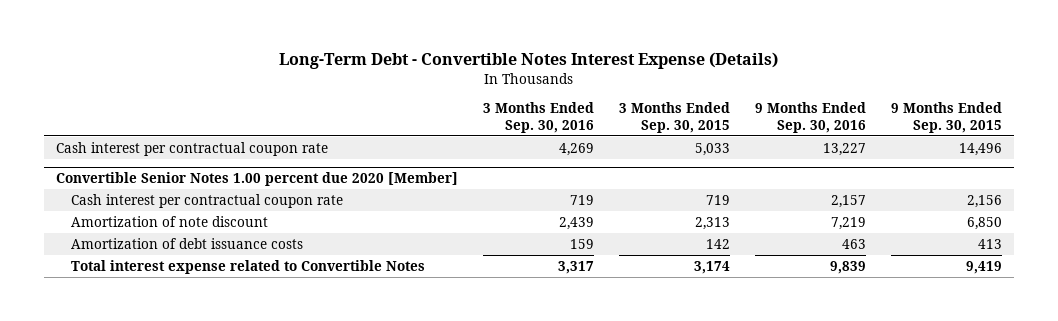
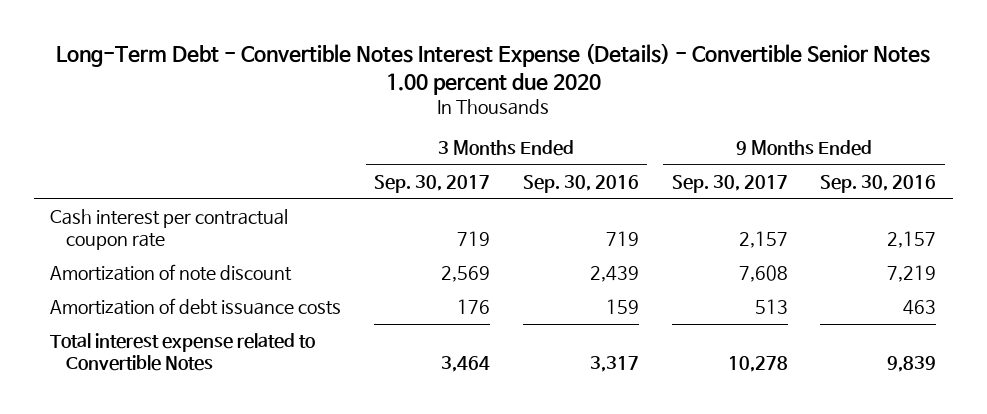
- Long-Term Debt - Convertible Notes Interest Expense (Details)
+ Long-Term Debt - Convertible Notes Interest Expense (Details) - Convertible Senior Notes 1.00 percent due 2020
- | 3 Months Ended Sep. 30, 2016 | 3 Months Ended Sep. 30, 2015 | 9 Months Ended Sep. 30, 2016 | 9 Months Ended Sep. 30, 2015
+ | 3 Months Ended Sep. 30, 2017 | 3 Months Ended Sep. 30, 2016 | 9 Months Ended Sep. 30, 2017 | 9 Months Ended Sep. 30, 2016
- Cash interest per contractual coupon rate | 4,269 | 5,033 | 13,227 | 14,496
- Convertible Senior Notes 1.00 percent due 2020 [Member]

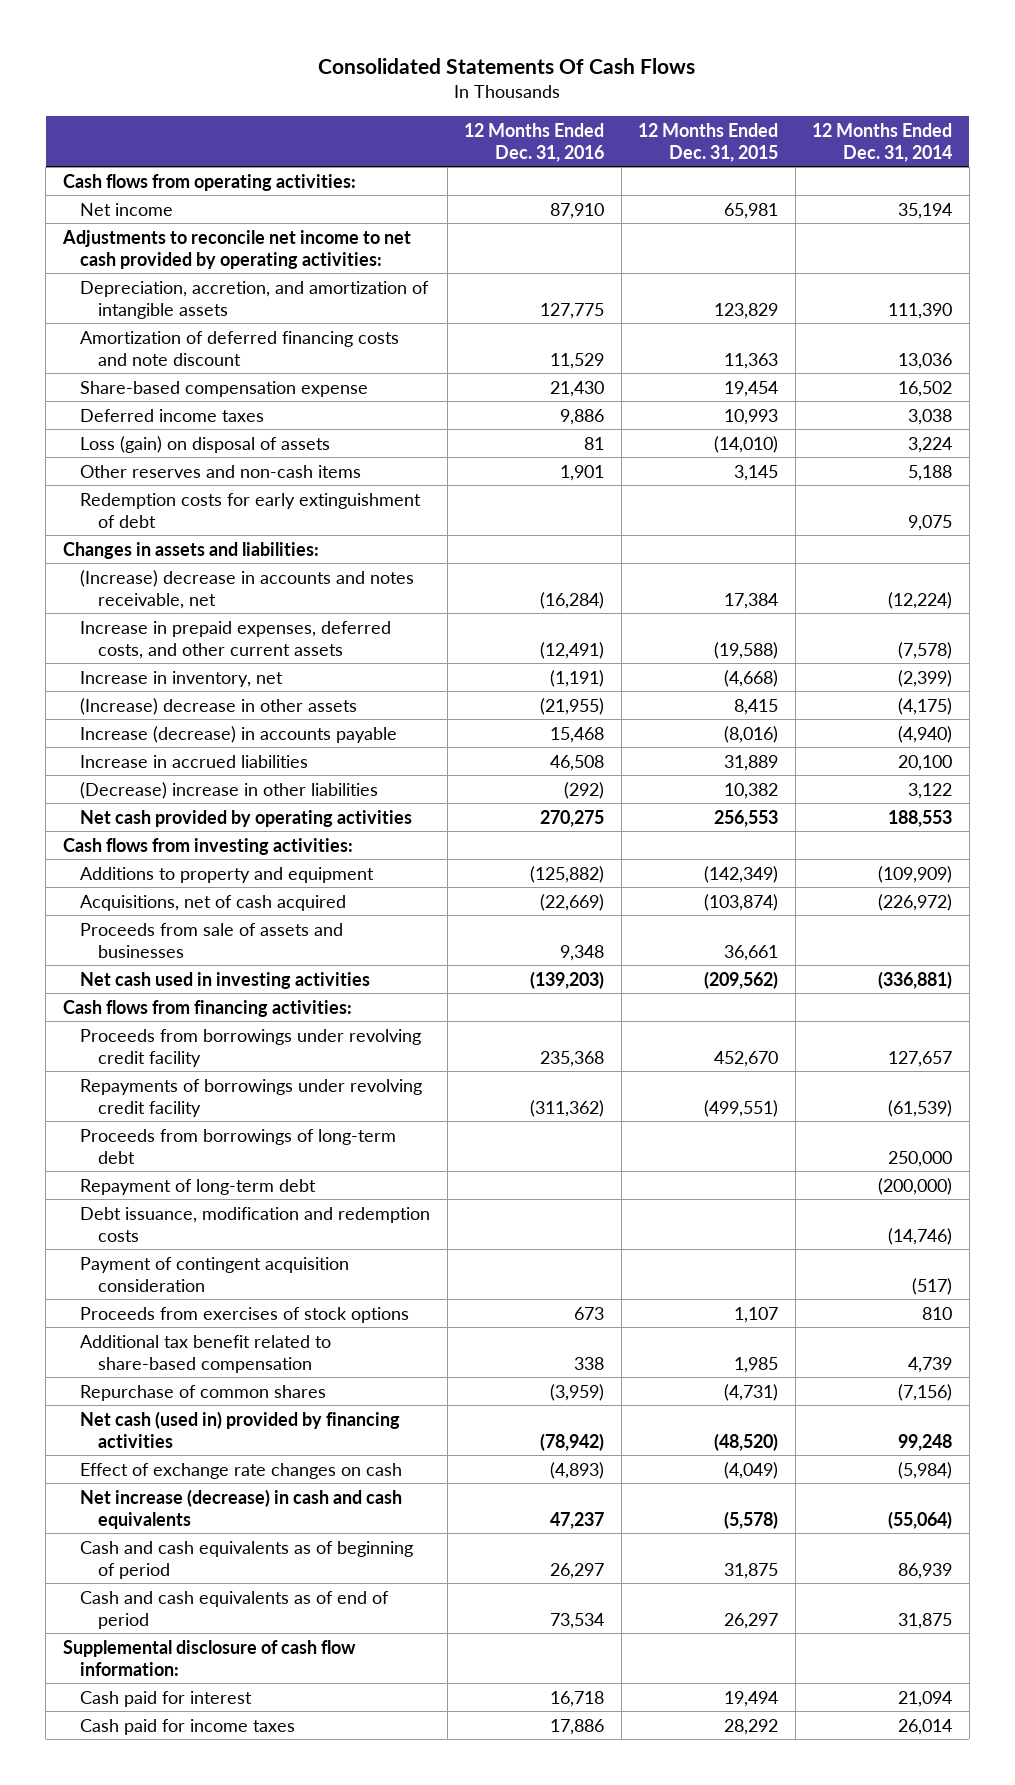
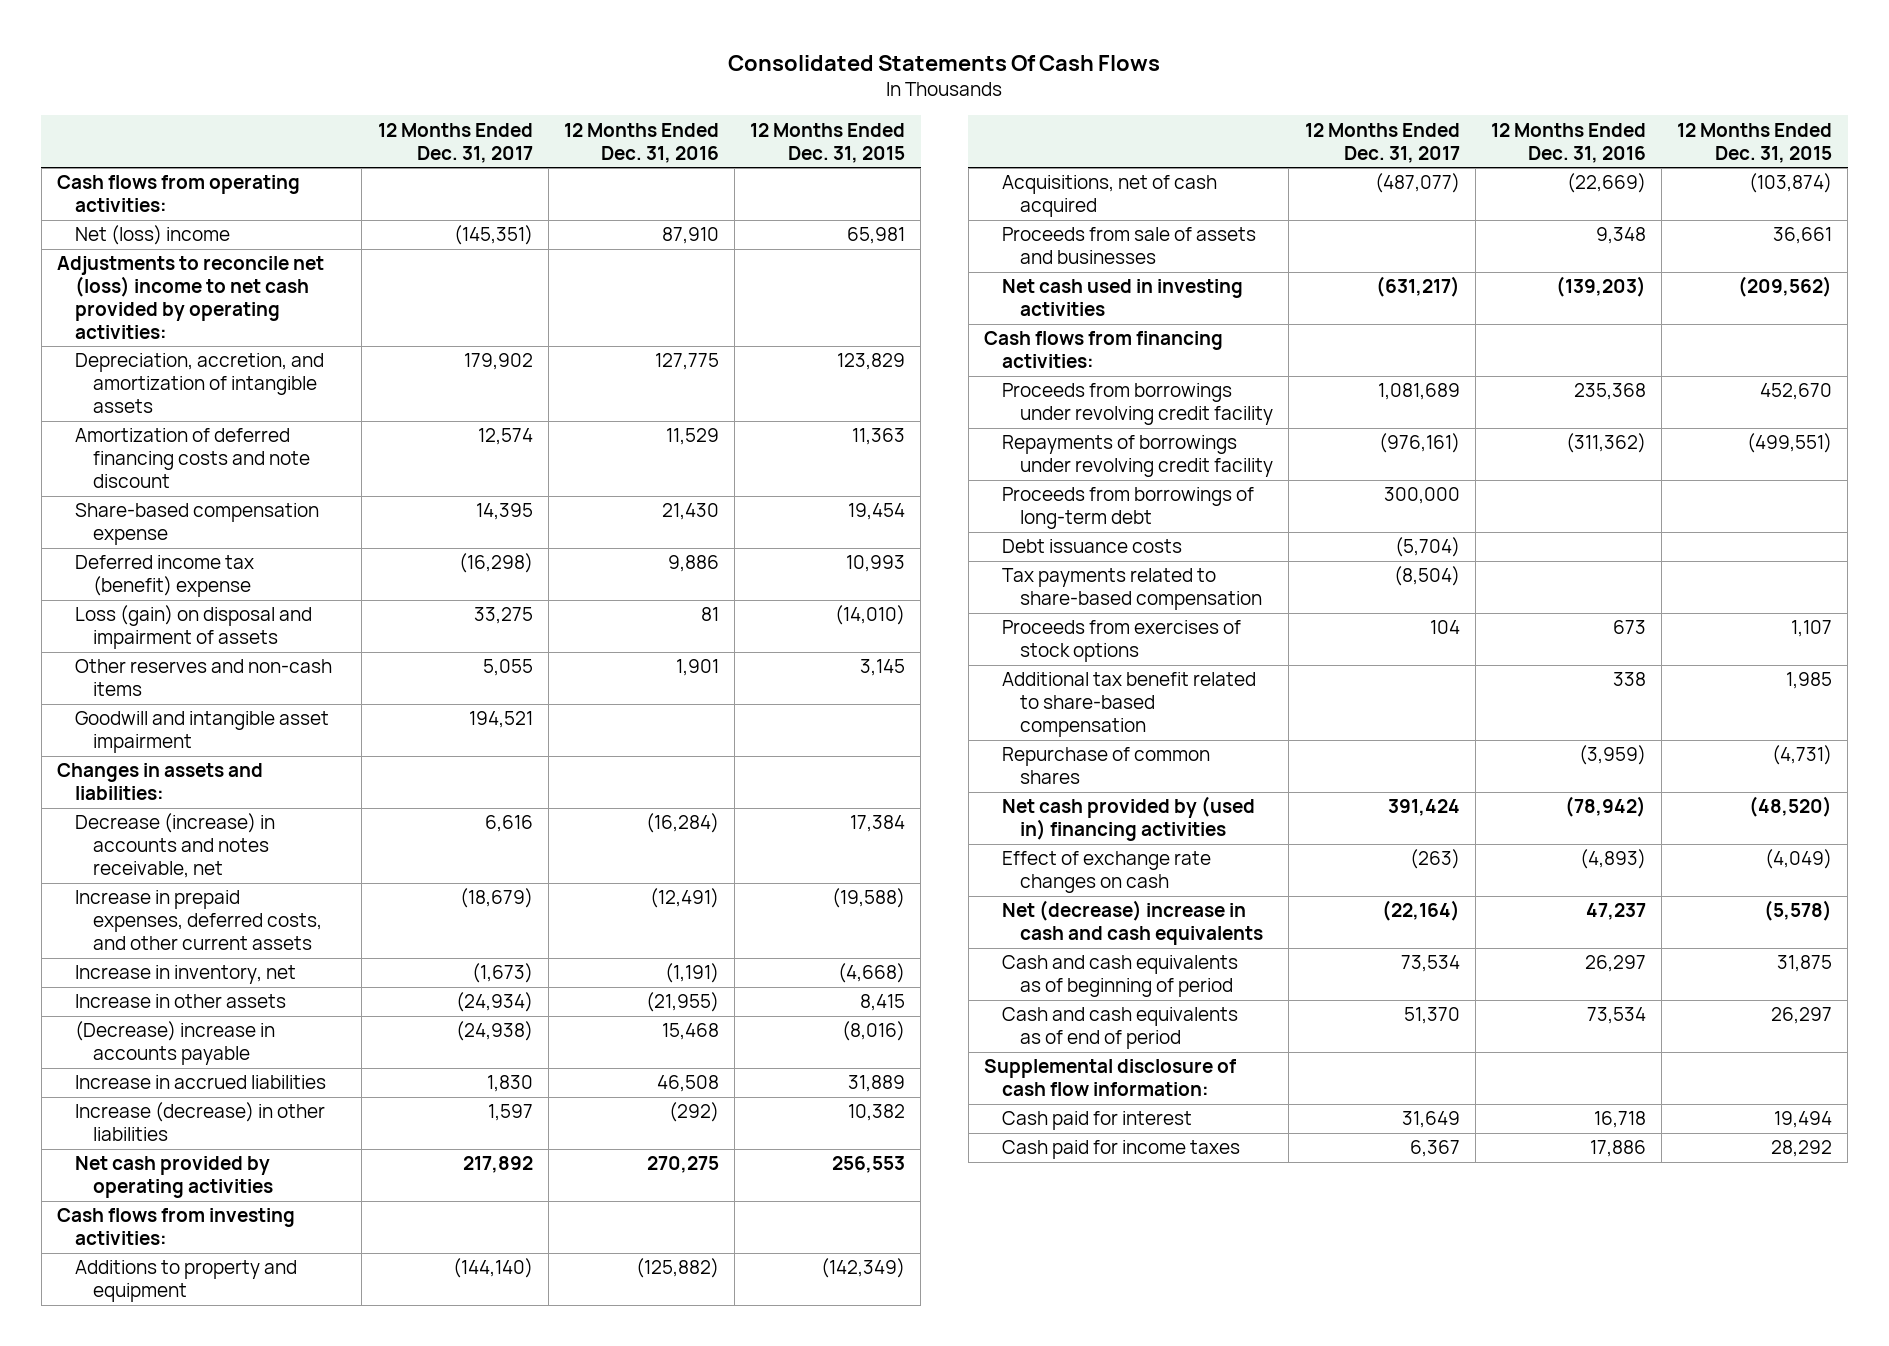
- | 12 Months Ended Dec. 31, 2016 | 12 Months Ended Dec. 31, 2015 | 12 Months Ended Dec. 31, 2014
+ | 12 Months Ended Dec. 31, 2017 | 12 Months Ended Dec. 31, 2016 | 12 Months Ended Dec. 31, 2015
- Net income | 87,910 | 65,981 | 35,194
- Adjustments to reconcile net income to net cash provided by operating activities:
+ Net (loss) income | (145,351) | 87,910 | 65,981
+ Adjustments to reconcile net (loss) income to net cash provided by operating activities:
- Deferred income taxes | 9,886 | 10,993 | 3,038
- Loss (gain) on disposal of assets | 81 | (14,010) | 3,224
+ Deferred income tax (benefit) expense | (16,298) | 9,886 | 10,993
+ Loss (gain) on disposal and impairment of assets | 33,275 | 81 | (14,010)
- Redemption costs for early extinguishment of debt | | | 9,075
+ Goodwill and intangible asset impairment | 194,521 | |
- (Increase) decrease in accounts and notes receivable, net | (16,284) | 17,384 | (12,224)
+ Decrease (increase) in accounts and notes receivable, net | 6,616 | (16,284) | 17,384
- (Increase) decrease in other assets | (21,955) | 8,415 | (4,175)
- Increase (decrease) in accounts payable | 15,468 | (8,016) | (4,940)
+ Increase in other assets | (24,934) | (21,955) | 8,415
+ (Decrease) increase in accounts payable | (24,938) | 15,468 | (8,016)
- (Decrease) increase in other liabilities | (292) | 10,382 | 3,122
+ Increase (decrease) in other liabilities | 1,597 | (292) | 10,382
- Repayment of long-term debt | | | (200,000)
- Debt issuance, modification and redemption costs | | | (14,746)
- Payment of contingent acquisition consideration | | | (517)
+ Debt issuance costs | (5,704) | |
+ Tax payments related to share-based compensation | (8,504) | |
- Net cash (used in) provided by financing activities | (78,942) | (48,520) | 99,248
+ Net cash provided by (used in) financing activities | 391,424 | (78,942) | (48,520)
- Net increase (decrease) in cash and cash equivalents | 47,237 | (5,578) | (55,064)
+ Net (decrease) increase in cash and cash equivalents | (22,164) | 47,237 | (5,578)

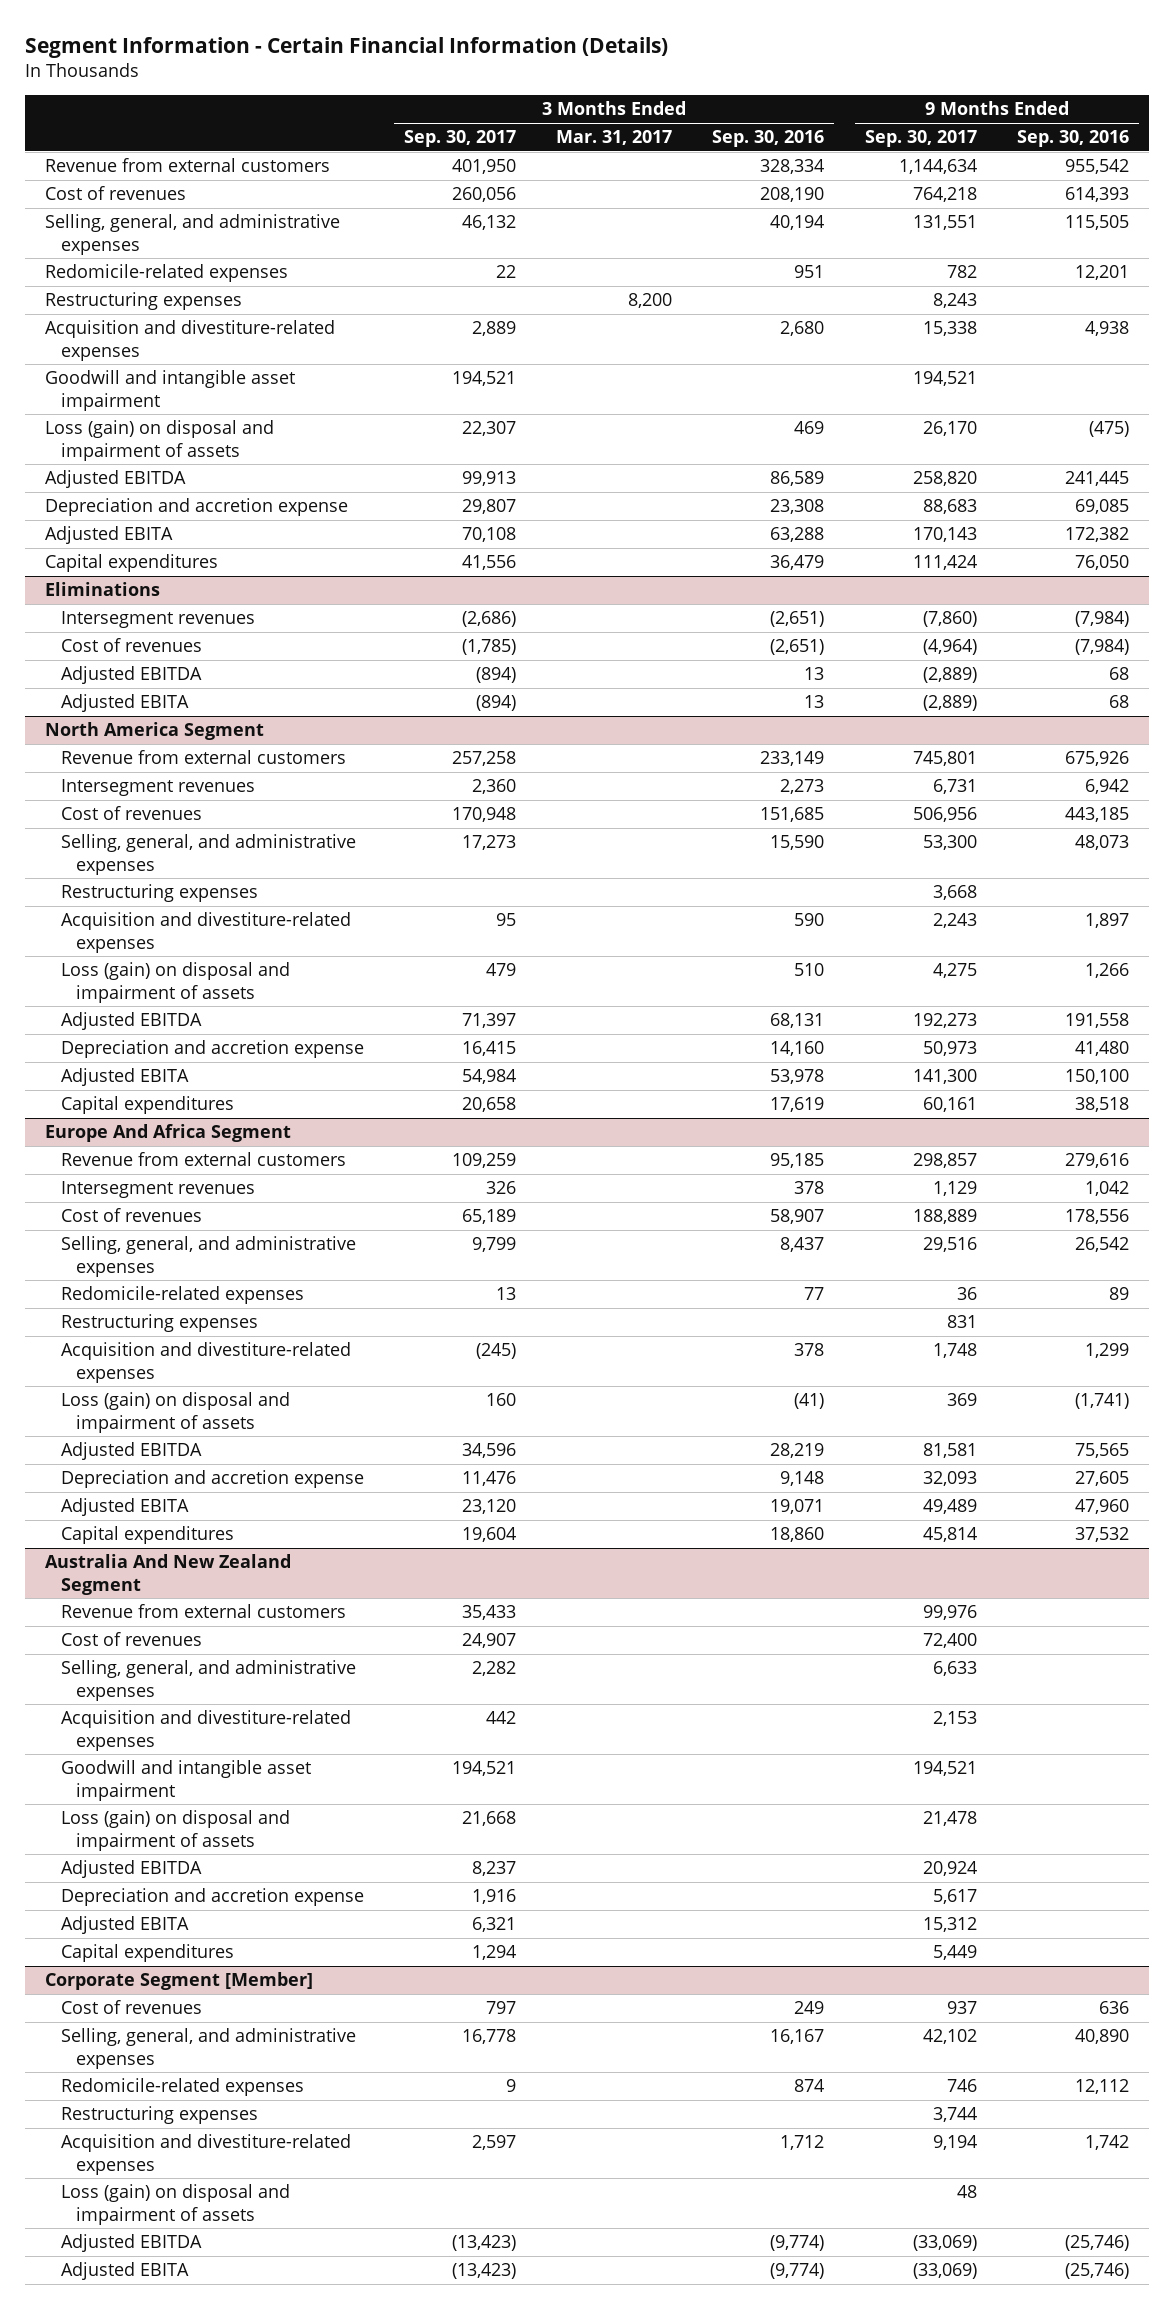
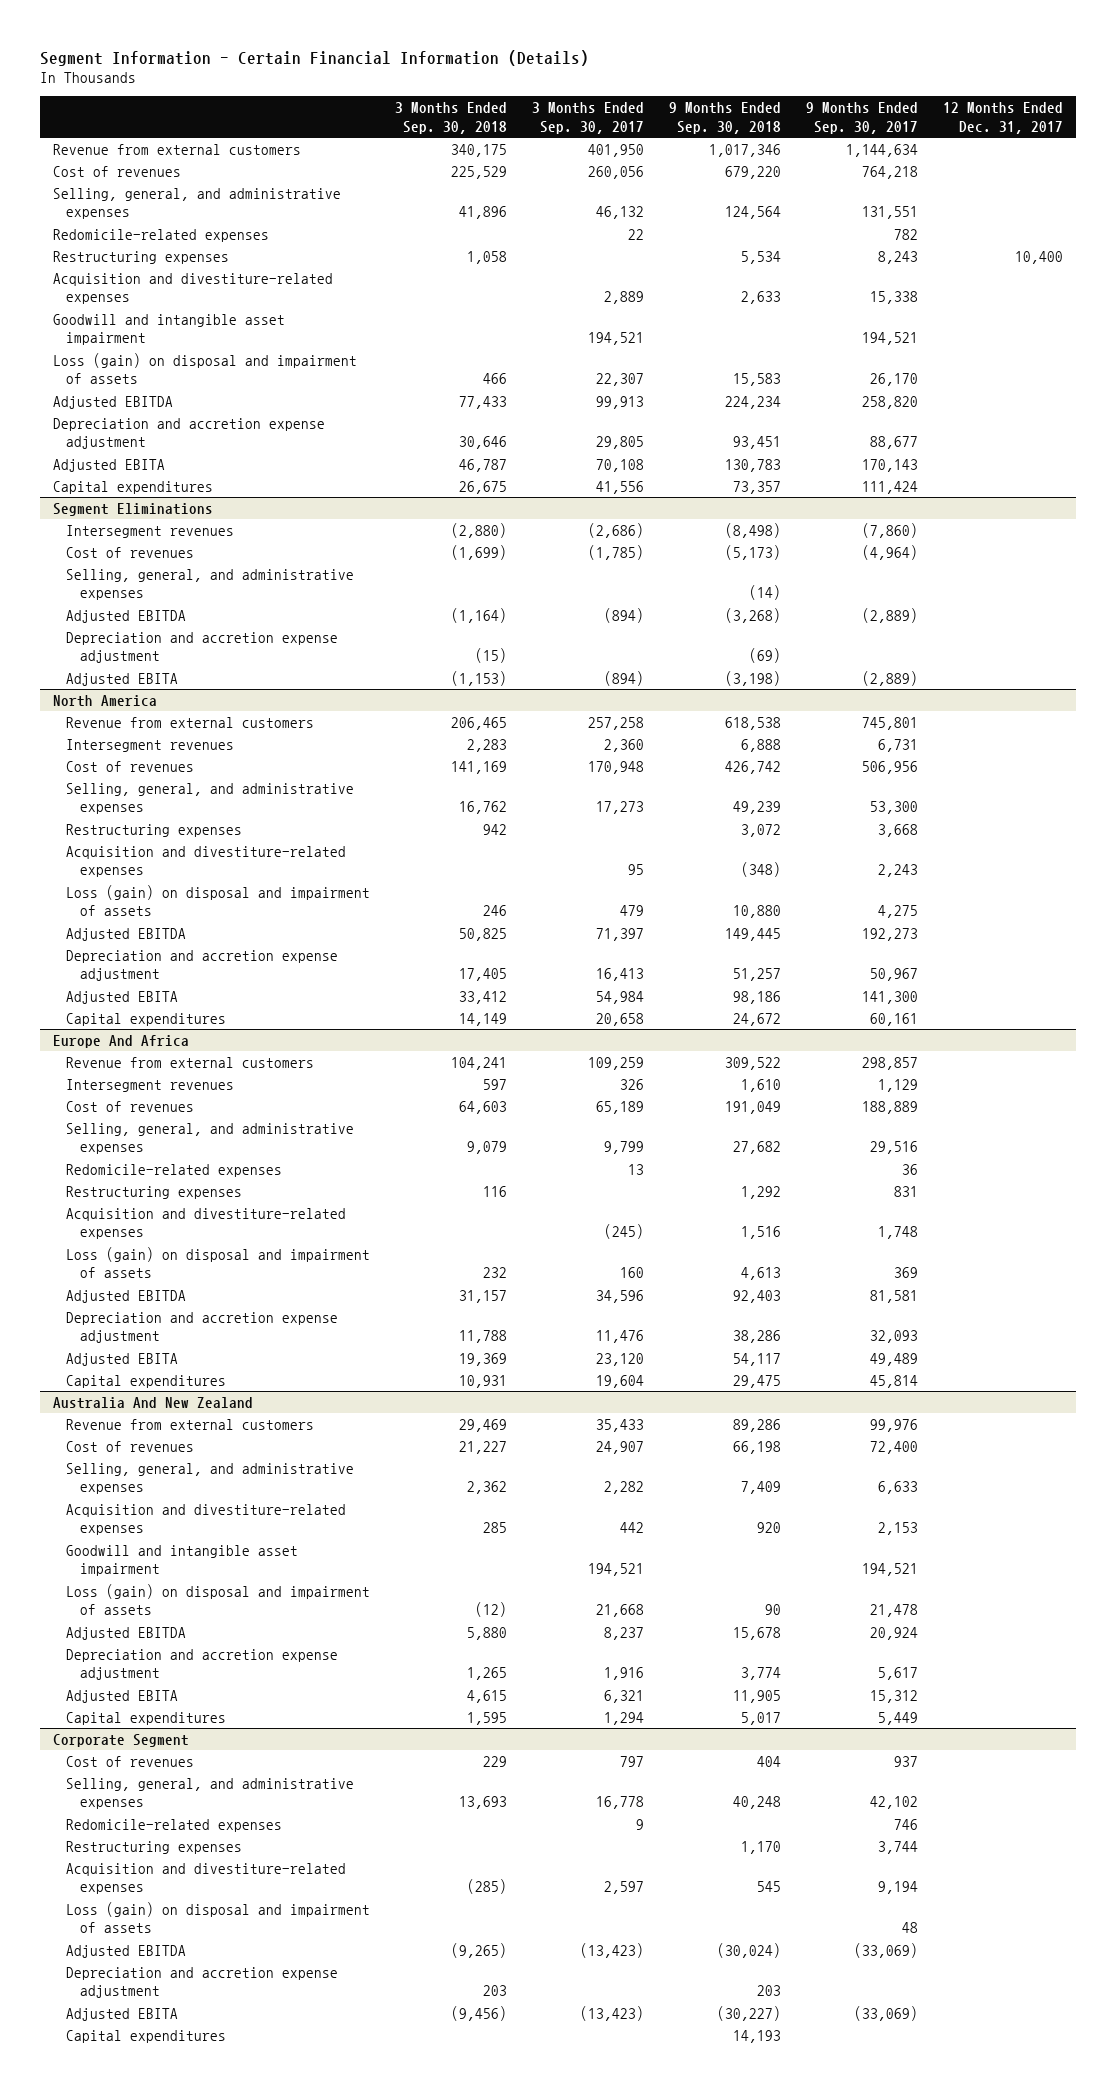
- | 3 Months Ended Sep. 30, 2017 | 3 Months Ended Mar. 31, 2017 | 3 Months Ended Sep. 30, 2016 | 9 Months Ended Sep. 30, 2017 | 9 Months Ended Sep. 30, 2016
+ | 3 Months Ended Sep. 30, 2018 | 3 Months Ended Sep. 30, 2017 | 9 Months Ended Sep. 30, 2018 | 9 Months Ended Sep. 30, 2017 | 12 Months Ended Dec. 31, 2017
- Depreciation and accretion expense | 29,807 | | 23,308 | 88,683 | 69,085
+ Depreciation and accretion expense adjustment | 30,646 | 29,805 | 93,451 | 88,677 |
- Eliminations
+ Segment Eliminations
+ Selling, general, and administrative expenses | | | (14) | |
+ Depreciation and accretion expense adjustment | (15) | | (69) | |
- North America Segment
+ North America
- Depreciation and accretion expense | 16,415 | | 14,160 | 50,973 | 41,480
+ Depreciation and accretion expense adjustment | 17,405 | 16,413 | 51,257 | 50,967 |
- Europe And Africa Segment
+ Europe And Africa
- Depreciation and accretion expense | 11,476 | | 9,148 | 32,093 | 27,605
+ Depreciation and accretion expense adjustment | 11,788 | 11,476 | 38,286 | 32,093 |
- Australia And New Zealand Segment
+ Australia And New Zealand
- Depreciation and accretion expense | 1,916 | | | 5,617 |
+ Depreciation and accretion expense adjustment | 1,265 | 1,916 | 3,774 | 5,617 |
- Corporate Segment [Member]
+ Corporate Segment
+ Depreciation and accretion expense adjustment | 203 | | 203 | |
+ Capital expenditures | | | 14,193 | |

